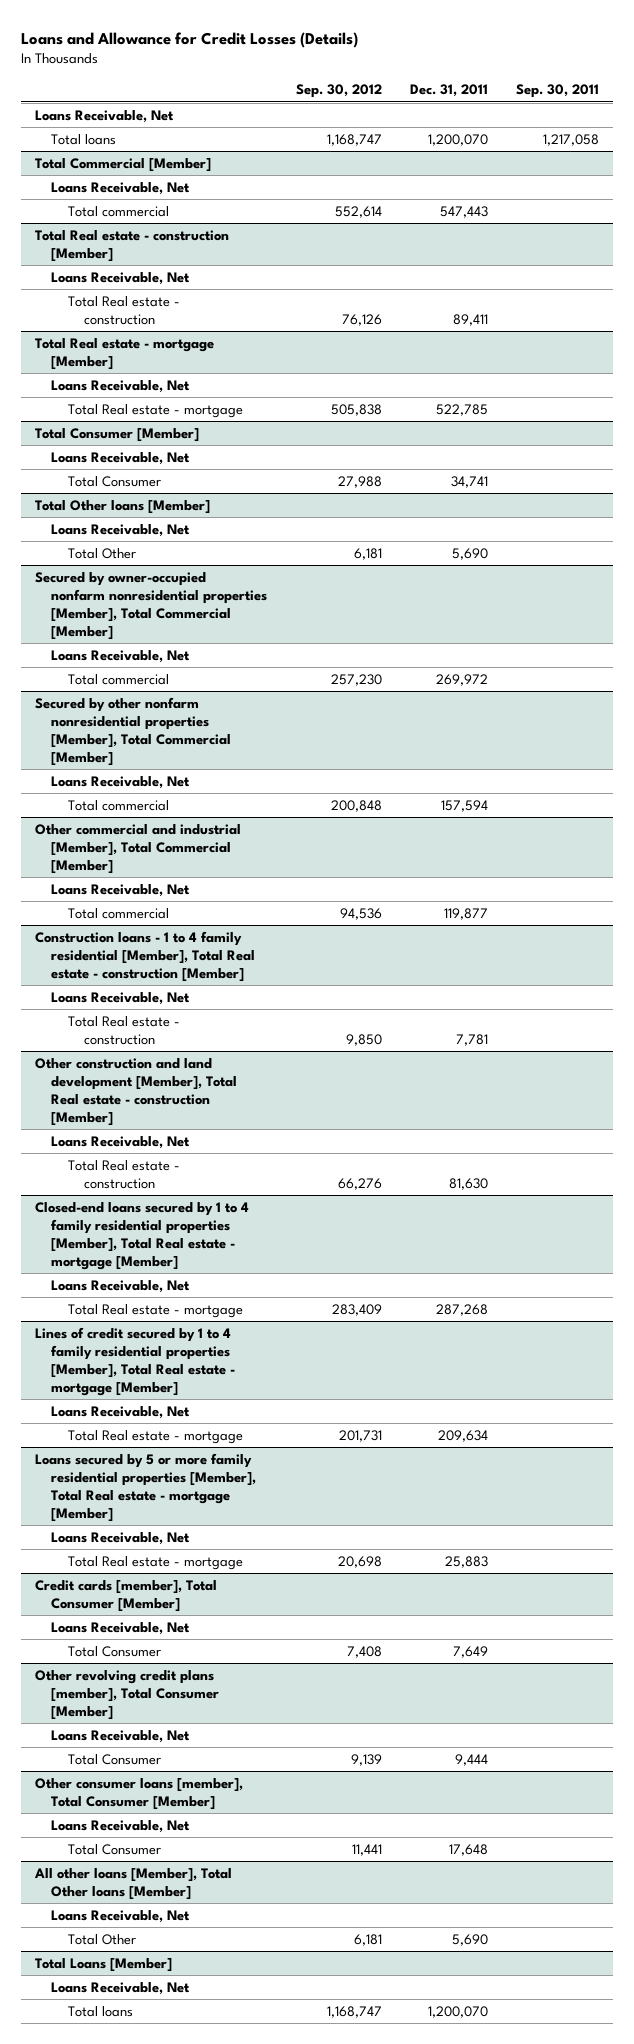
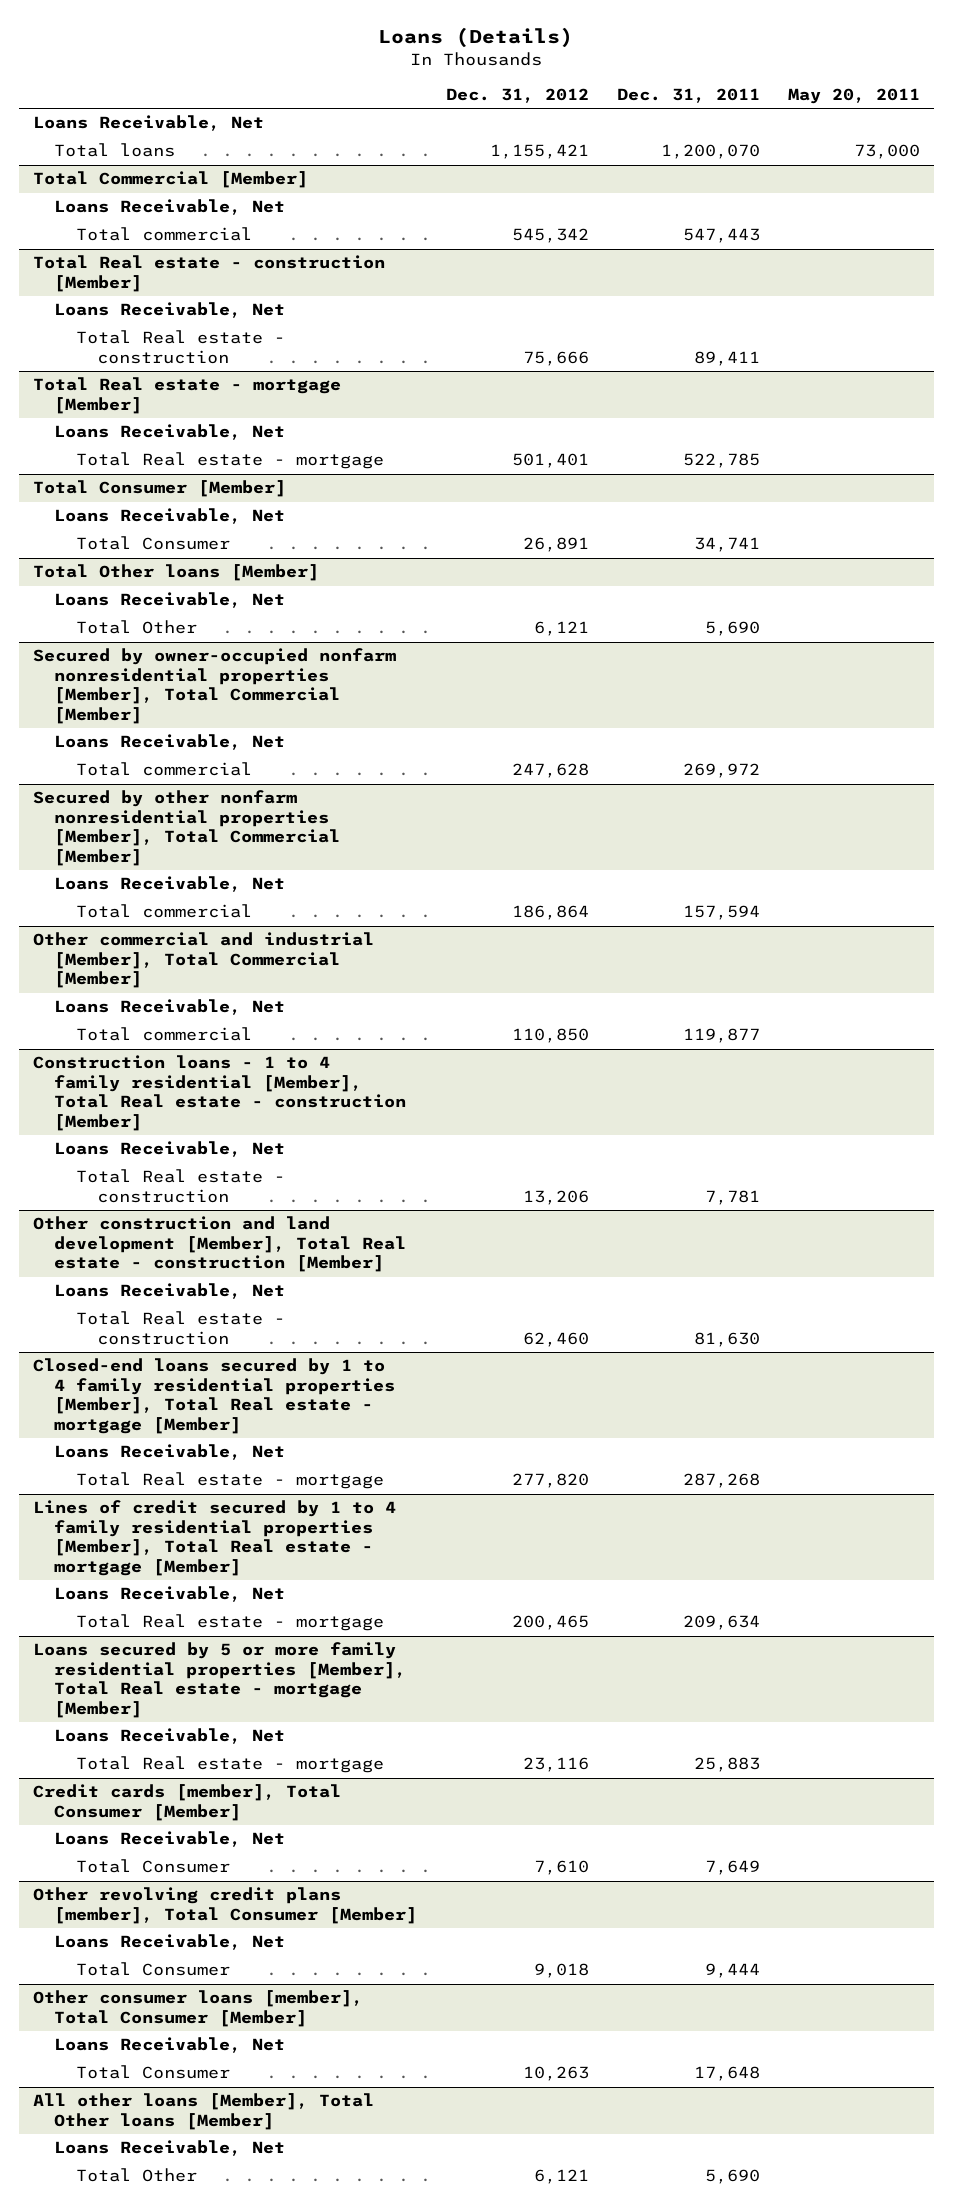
- Loans and Allowance for Credit Losses (Details)
+ Loans (Details)
- | Sep. 30, 2012 | Dec. 31, 2011 | Sep. 30, 2011
+ | Dec. 31, 2012 | Dec. 31, 2011 | May 20, 2011
- Total Loans [Member]
- Loans Receivable, Net
- Total loans | 1,168,747 | 1,200,070 |

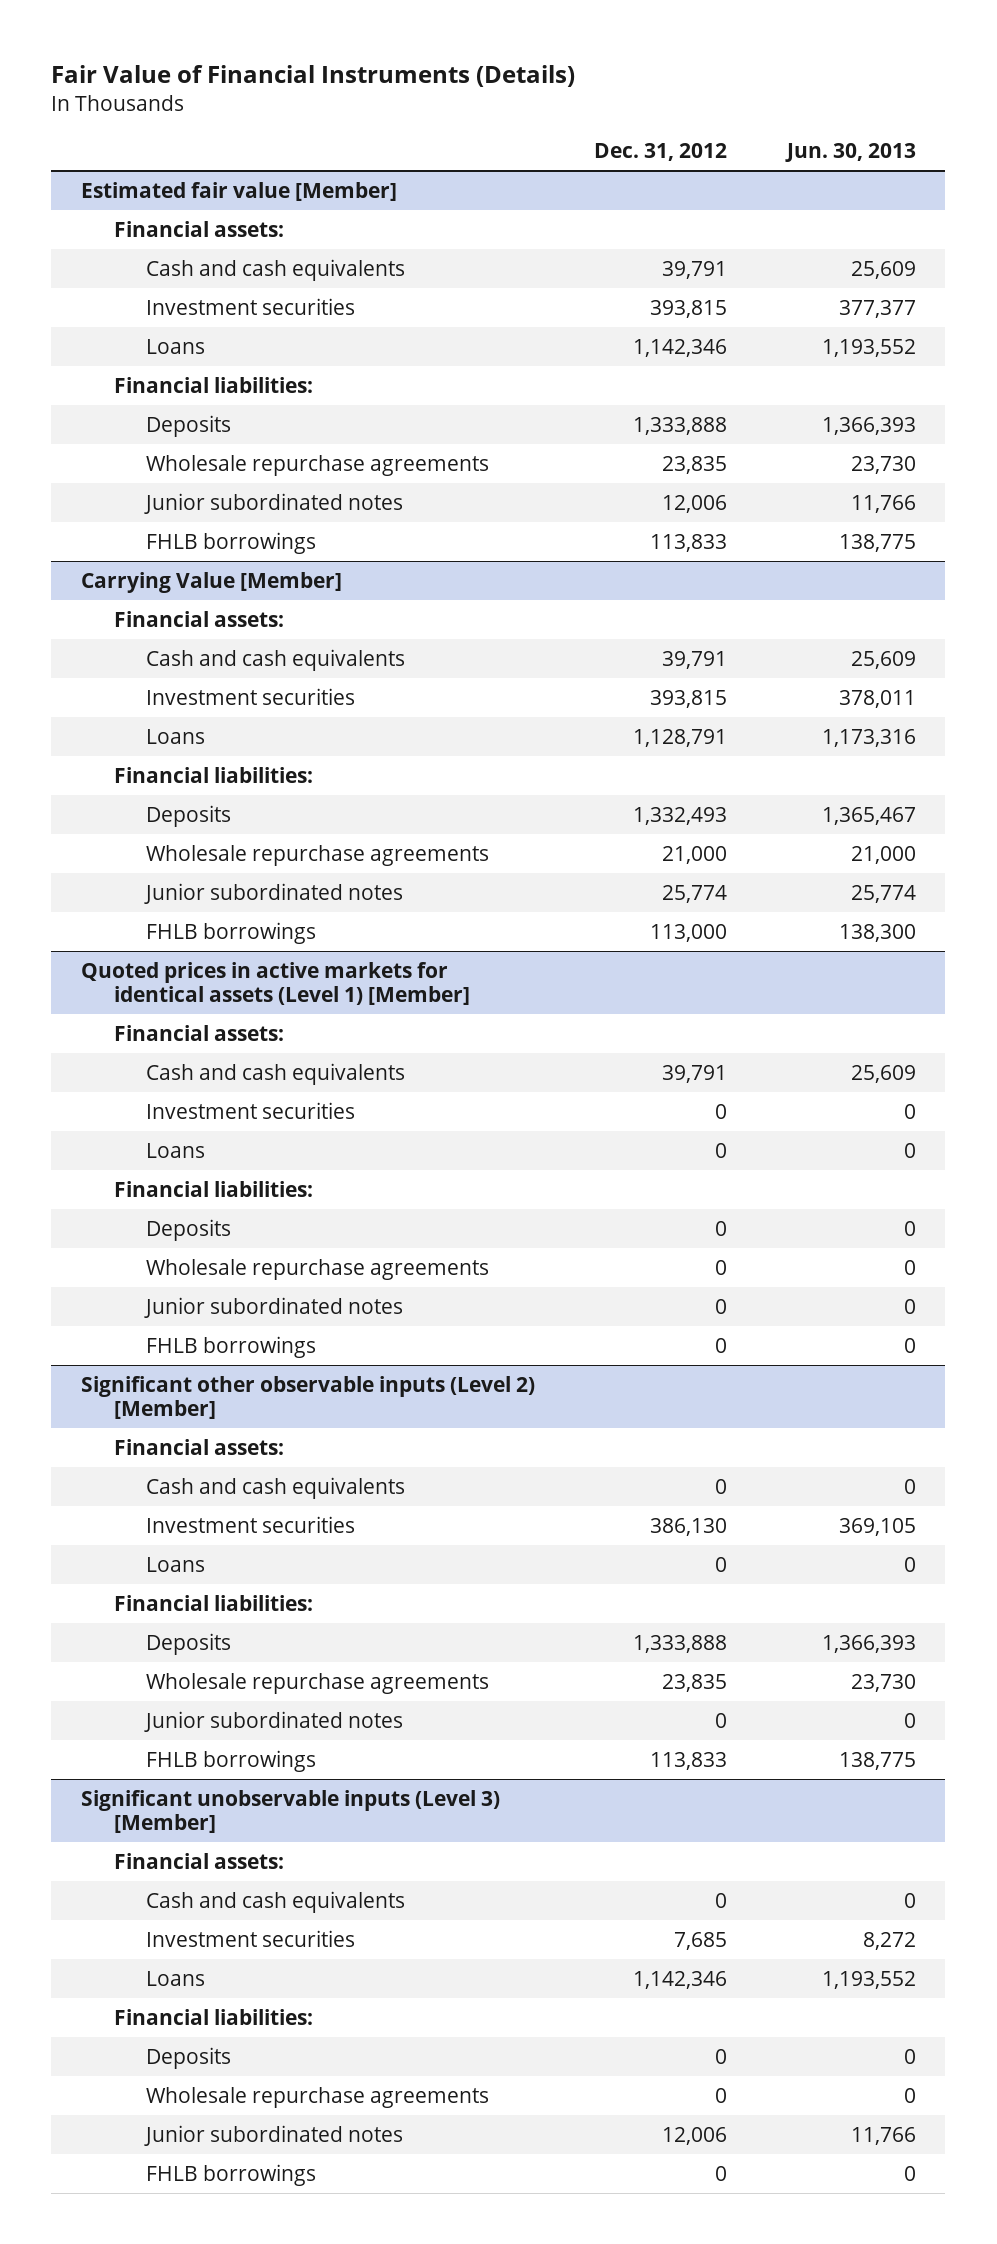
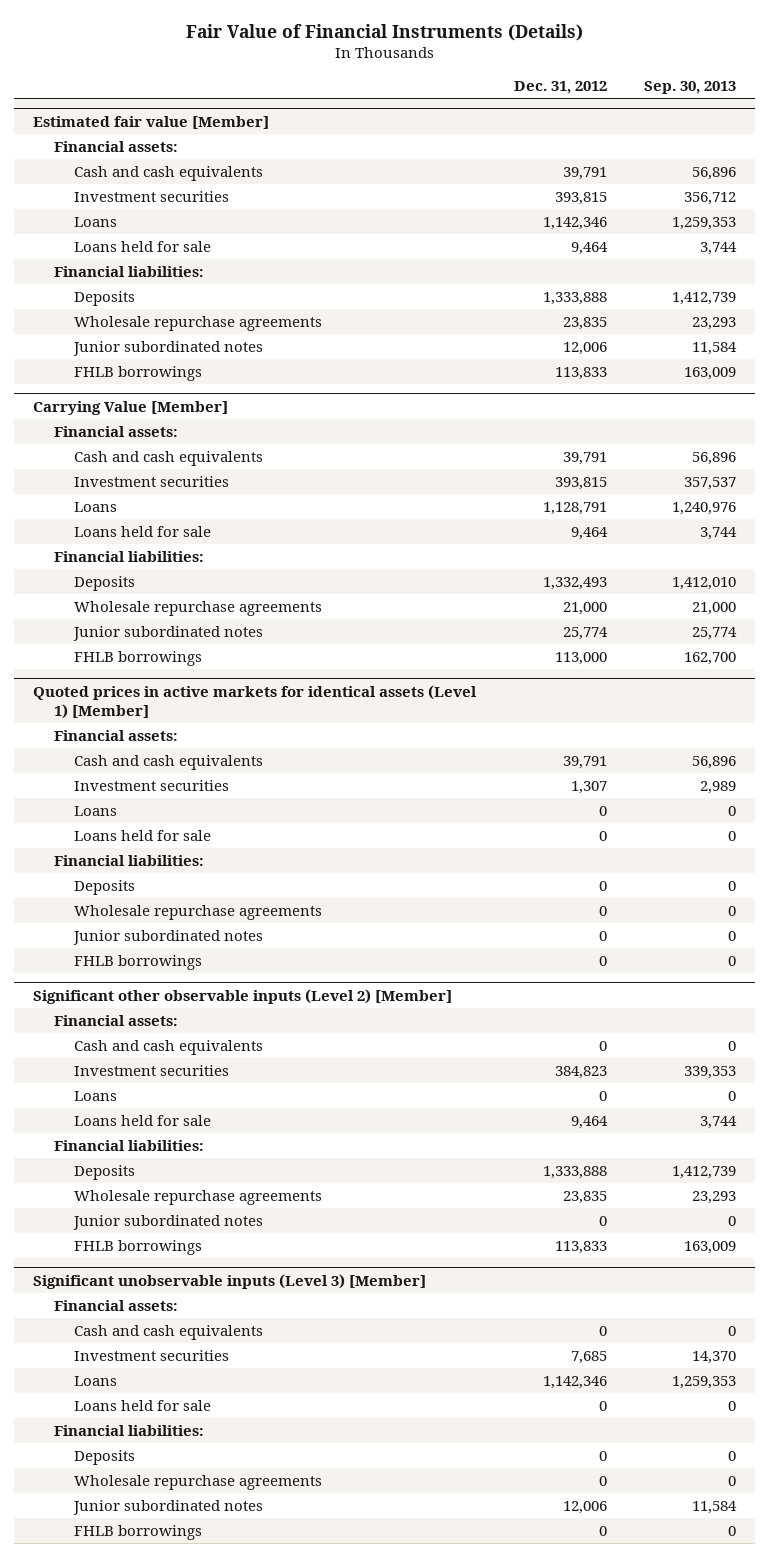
- | Dec. 31, 2012 | Jun. 30, 2013
+ | Dec. 31, 2012 | Sep. 30, 2013
@ Estimated fair value [Member]
+ Loans held for sale | 9,464 | 3,744
@ Carrying Value [Member]
+ Loans held for sale | 9,464 | 3,744
@ Quoted prices in active markets for identical assets (Level 1) [Member]
- Investment securities | 0 | 0
+ Investment securities | 1,307 | 2,989
+ Loans held for sale | 0 | 0
@ Significant other observable inputs (Level 2) [Member]
- Investment securities | 386,130 | 369,105
+ Investment securities | 384,823 | 339,353
+ Loans held for sale | 9,464 | 3,744
@ Significant unobservable inputs (Level 3) [Member]
+ Loans held for sale | 0 | 0

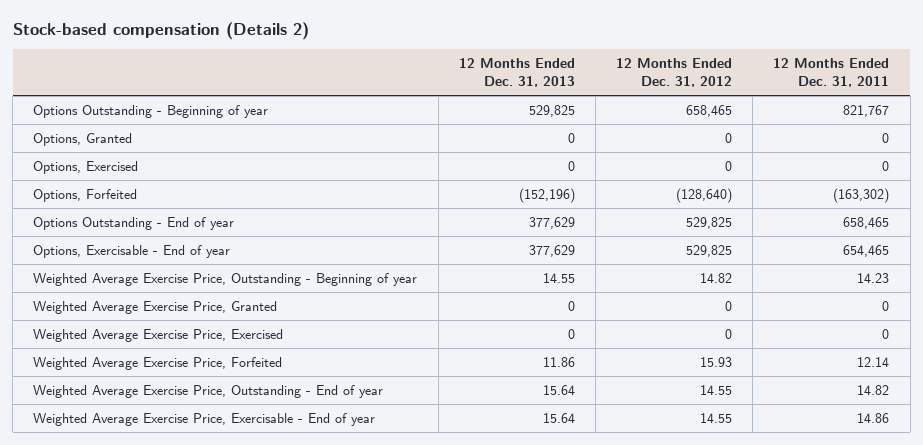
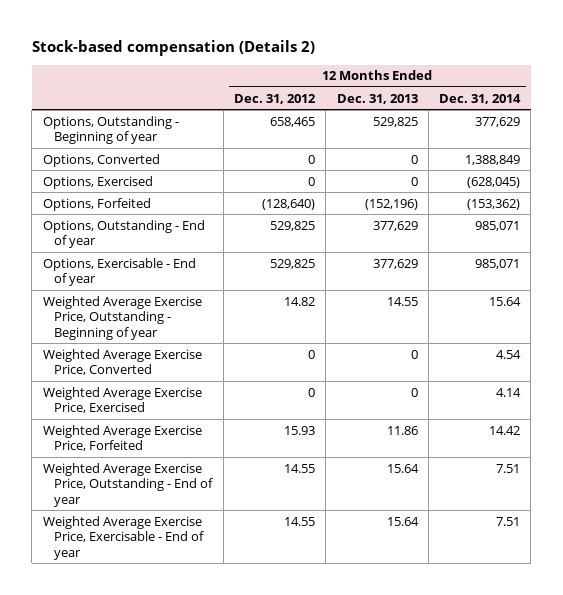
- | 12 Months Ended Dec. 31, 2013 | 12 Months Ended Dec. 31, 2012 | 12 Months Ended Dec. 31, 2011
+ | 12 Months Ended Dec. 31, 2012 | 12 Months Ended Dec. 31, 2013 | 12 Months Ended Dec. 31, 2014
- Options Outstanding - Beginning of year | 529,825 | 658,465 | 821,767
- Options, Granted | 0 | 0 | 0
+ Options, Outstanding - Beginning of year | 658,465 | 529,825 | 377,629
+ Options, Converted | 0 | 0 | 1,388,849
- Options Outstanding - End of year | 377,629 | 529,825 | 658,465
+ Options, Outstanding - End of year | 529,825 | 377,629 | 985,071
- Weighted Average Exercise Price, Granted | 0 | 0 | 0
+ Weighted Average Exercise Price, Converted | 0 | 0 | 4.54

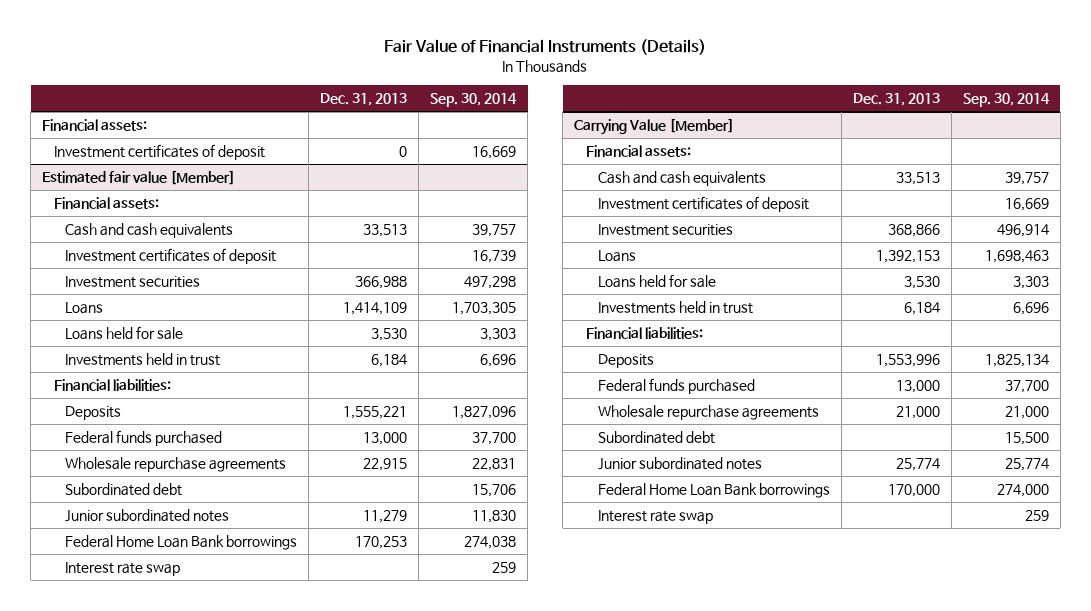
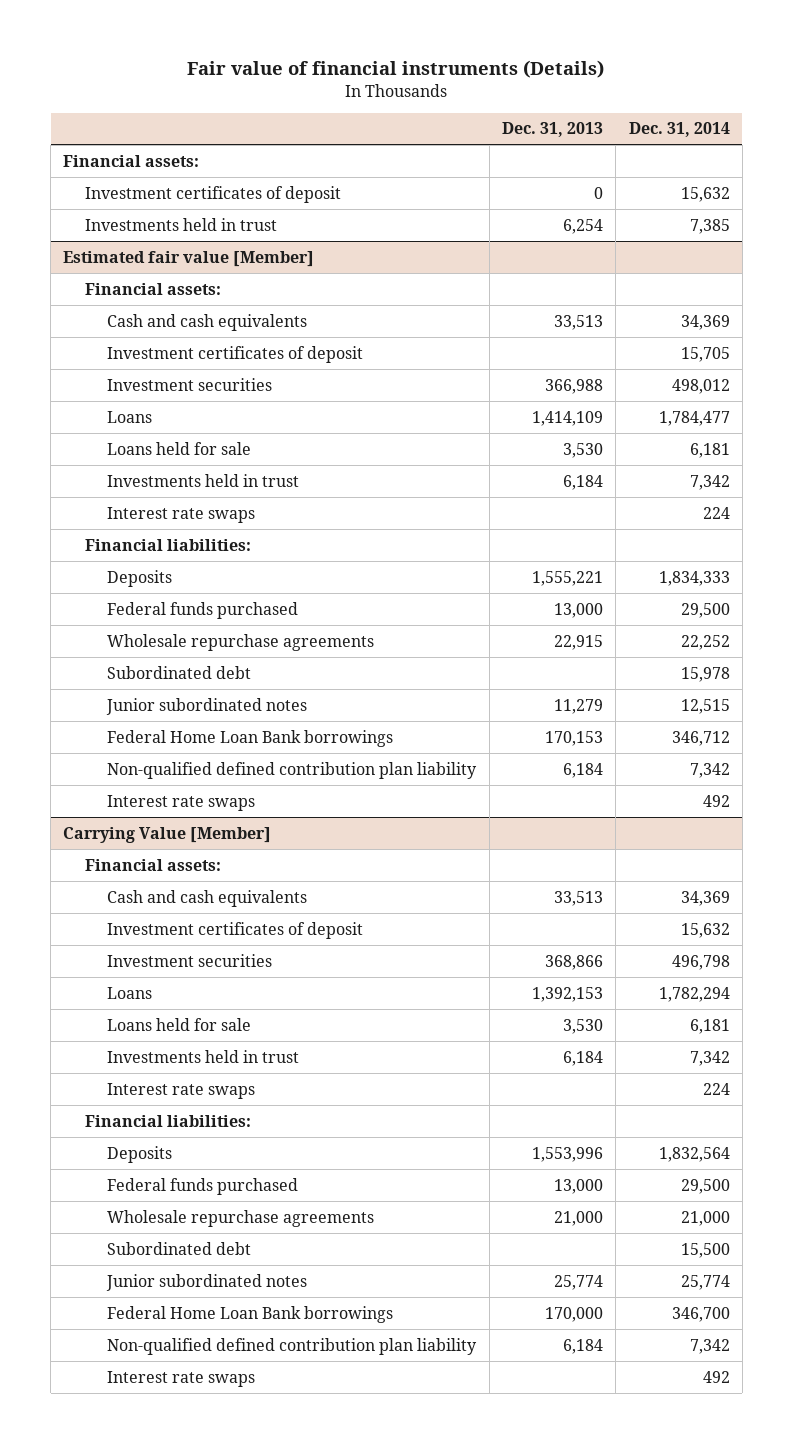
- Fair Value of Financial Instruments (Details)
+ Fair value of financial instruments (Details)
- | Dec. 31, 2013 | Sep. 30, 2014
+ | Dec. 31, 2013 | Dec. 31, 2014
+ Investments held in trust | 6,254 | 7,385
@ Estimated fair value [Member]
+ Interest rate swaps | | 224
- Federal Home Loan Bank borrowings | 170,253 | 274,038
- Interest rate swap | | 259
+ Federal Home Loan Bank borrowings | 170,153 | 346,712
+ Non-qualified defined contribution plan liability | 6,184 | 7,342
+ Interest rate swaps | | 492
@ Carrying Value [Member]
+ Interest rate swaps | | 224
- Interest rate swap | | 259
+ Non-qualified defined contribution plan liability | 6,184 | 7,342
+ Interest rate swaps | | 492

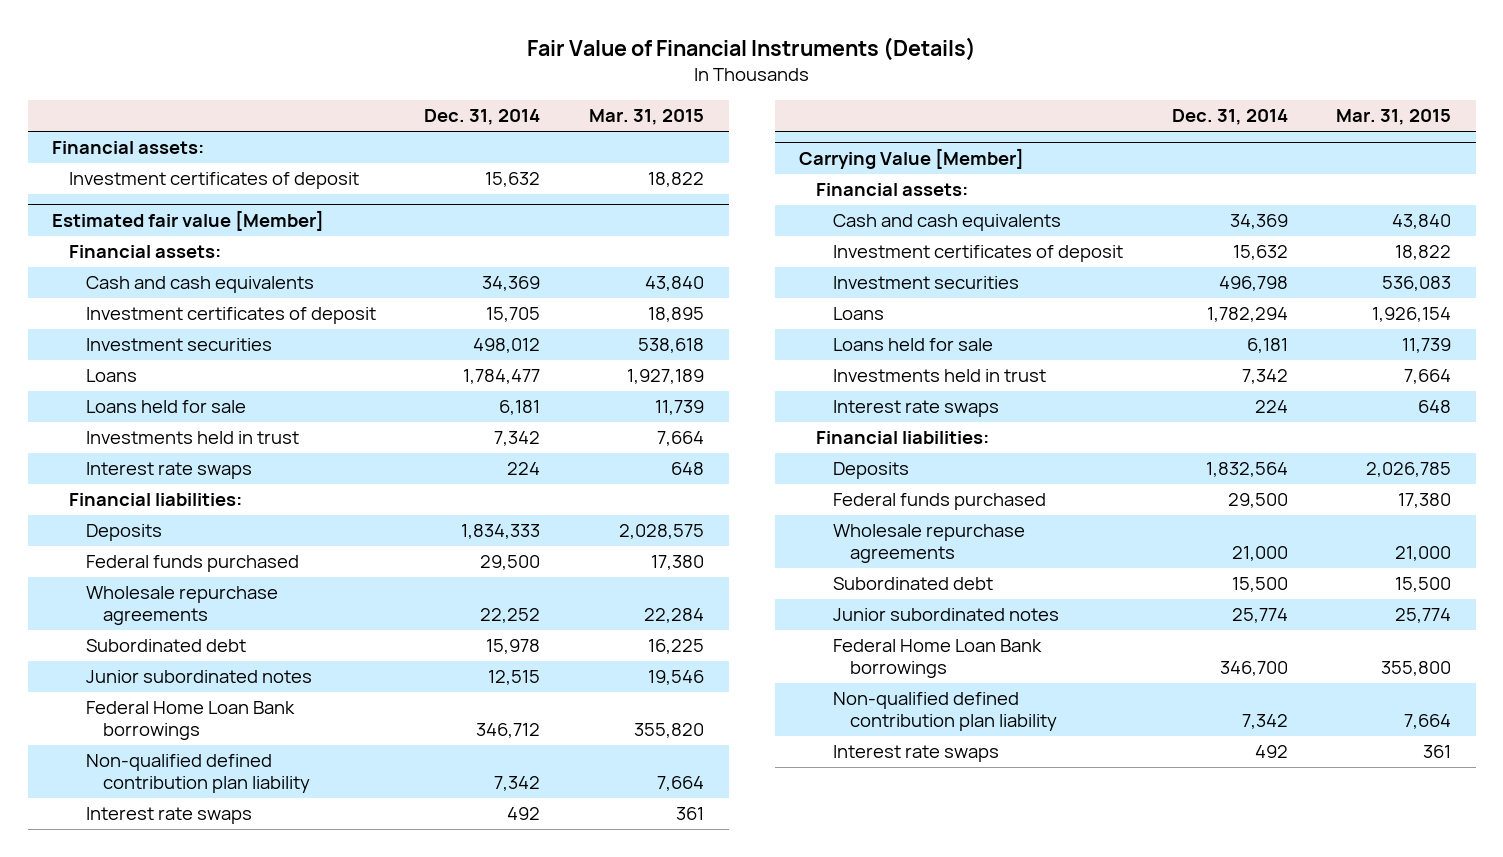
- Fair value of financial instruments (Details)
+ Fair Value of Financial Instruments (Details)
- | Dec. 31, 2013 | Dec. 31, 2014
+ | Dec. 31, 2014 | Mar. 31, 2015
- Investments held in trust | 6,254 | 7,385

